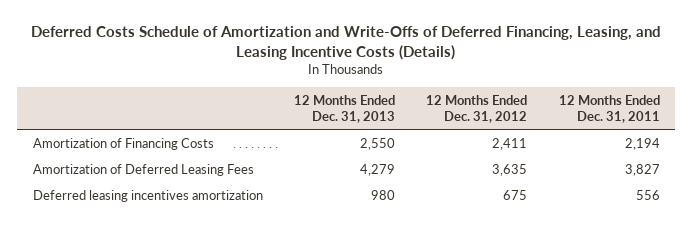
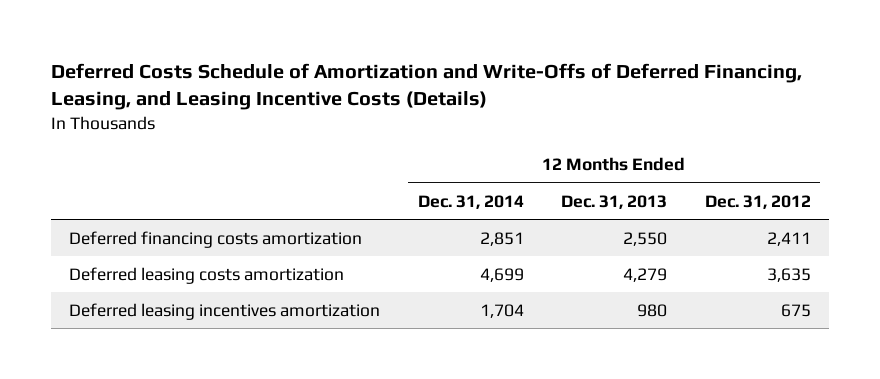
- | 12 Months Ended Dec. 31, 2013 | 12 Months Ended Dec. 31, 2012 | 12 Months Ended Dec. 31, 2011
+ | 12 Months Ended Dec. 31, 2014 | 12 Months Ended Dec. 31, 2013 | 12 Months Ended Dec. 31, 2012
- Amortization of Financing Costs | 2,550 | 2,411 | 2,194
- Amortization of Deferred Leasing Fees | 4,279 | 3,635 | 3,827
+ Deferred financing costs amortization | 2,851 | 2,550 | 2,411
+ Deferred leasing costs amortization | 4,699 | 4,279 | 3,635

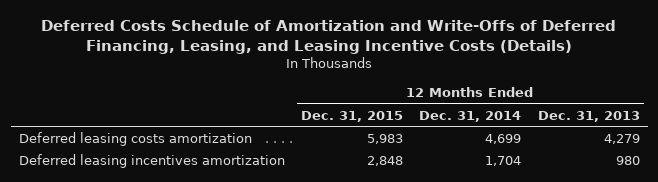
- | 12 Months Ended Dec. 31, 2014 | 12 Months Ended Dec. 31, 2013 | 12 Months Ended Dec. 31, 2012
+ | 12 Months Ended Dec. 31, 2015 | 12 Months Ended Dec. 31, 2014 | 12 Months Ended Dec. 31, 2013
- Deferred financing costs amortization | 2,851 | 2,550 | 2,411

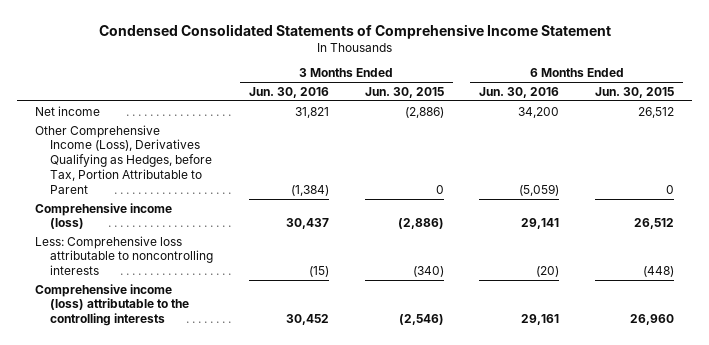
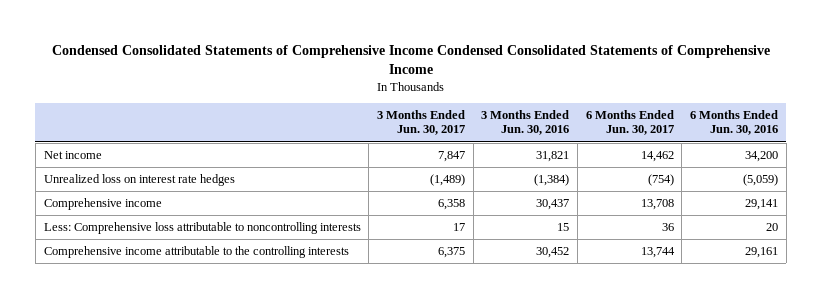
- Condensed Consolidated Statements of Comprehensive Income Statement
+ Condensed Consolidated Statements of Comprehensive Income Condensed Consolidated Statements of Comprehensive Income
- | 3 Months Ended Jun. 30, 2016 | 3 Months Ended Jun. 30, 2015 | 6 Months Ended Jun. 30, 2016 | 6 Months Ended Jun. 30, 2015
+ | 3 Months Ended Jun. 30, 2017 | 3 Months Ended Jun. 30, 2016 | 6 Months Ended Jun. 30, 2017 | 6 Months Ended Jun. 30, 2016
- Other Comprehensive Income (Loss), Derivatives Qualifying as Hedges, before Tax, Portion Attributable to Parent | (1,384) | 0 | (5,059) | 0
- Comprehensive income (loss) | 30,437 | (2,886) | 29,141 | 26,512
- Less: Comprehensive loss attributable to noncontrolling interests | (15) | (340) | (20) | (448)
- Comprehensive income (loss) attributable to the controlling interests | 30,452 | (2,546) | 29,161 | 26,960
+ Unrealized loss on interest rate hedges | (1,489) | (1,384) | (754) | (5,059)
+ Comprehensive income | 6,358 | 30,437 | 13,708 | 29,141
+ Less: Comprehensive loss attributable to noncontrolling interests | 17 | 15 | 36 | 20
+ Comprehensive income attributable to the controlling interests | 6,375 | 30,452 | 13,744 | 29,161

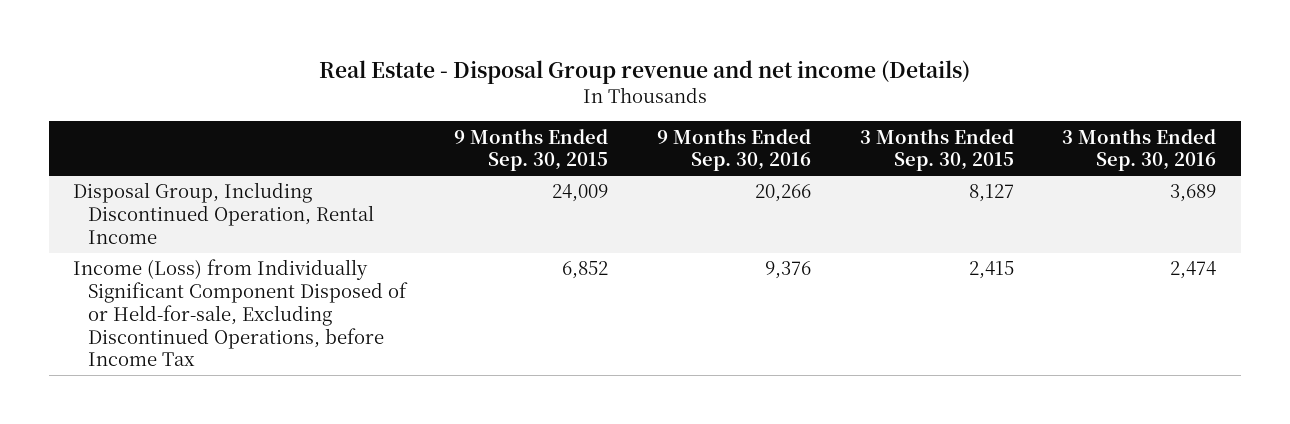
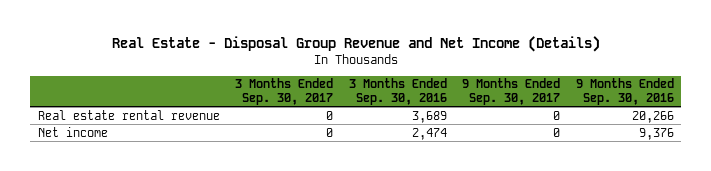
- Real Estate - Disposal Group revenue and net income (Details)
+ Real Estate - Disposal Group Revenue and Net Income (Details)
- | 9 Months Ended Sep. 30, 2015 | 9 Months Ended Sep. 30, 2016 | 3 Months Ended Sep. 30, 2015 | 3 Months Ended Sep. 30, 2016
+ | 3 Months Ended Sep. 30, 2017 | 3 Months Ended Sep. 30, 2016 | 9 Months Ended Sep. 30, 2017 | 9 Months Ended Sep. 30, 2016
- Disposal Group, Including Discontinued Operation, Rental Income | 24,009 | 20,266 | 8,127 | 3,689
- Income (Loss) from Individually Significant Component Disposed of or Held-for-sale, Excluding Discontinued Operations, before Income Tax | 6,852 | 9,376 | 2,415 | 2,474
+ Real estate rental revenue | 0 | 3,689 | 0 | 20,266
+ Net income | 0 | 2,474 | 0 | 9,376

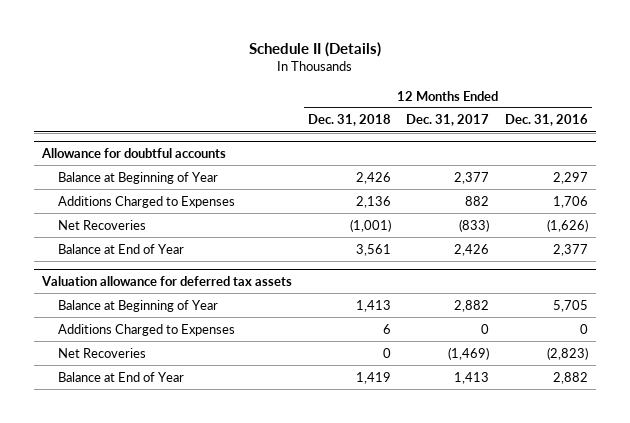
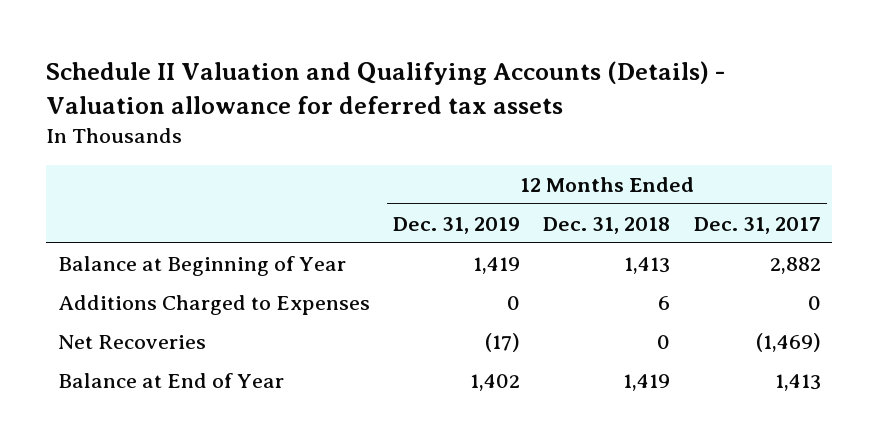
- Schedule II (Details)
+ Schedule II Valuation and Qualifying Accounts (Details) - Valuation allowance for deferred tax assets
- | 12 Months Ended Dec. 31, 2018 | 12 Months Ended Dec. 31, 2017 | 12 Months Ended Dec. 31, 2016
+ | 12 Months Ended Dec. 31, 2019 | 12 Months Ended Dec. 31, 2018 | 12 Months Ended Dec. 31, 2017
- Allowance for doubtful accounts
- Balance at Beginning of Year | 2,426 | 2,377 | 2,297
- Additions Charged to Expenses | 2,136 | 882 | 1,706
- Net Recoveries | (1,001) | (833) | (1,626)
- Balance at End of Year | 3,561 | 2,426 | 2,377
- Valuation allowance for deferred tax assets

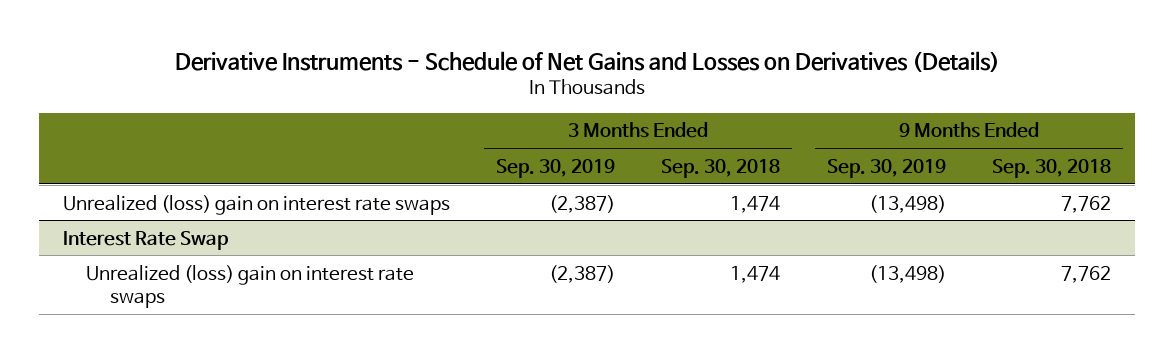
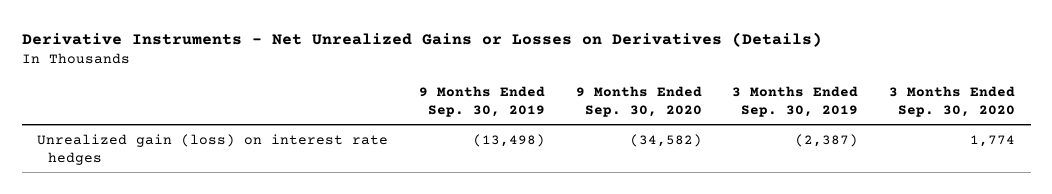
- Derivative Instruments - Schedule of Net Gains and Losses on Derivatives (Details)
+ Derivative Instruments - Net Unrealized Gains or Losses on Derivatives (Details)
- | 3 Months Ended Sep. 30, 2019 | 3 Months Ended Sep. 30, 2018 | 9 Months Ended Sep. 30, 2019 | 9 Months Ended Sep. 30, 2018
+ | 9 Months Ended Sep. 30, 2019 | 9 Months Ended Sep. 30, 2020 | 3 Months Ended Sep. 30, 2019 | 3 Months Ended Sep. 30, 2020
- Unrealized (loss) gain on interest rate swaps | (2,387) | 1,474 | (13,498) | 7,762
- Interest Rate Swap
- Unrealized (loss) gain on interest rate swaps | (2,387) | 1,474 | (13,498) | 7,762
+ Unrealized gain (loss) on interest rate hedges | (13,498) | (34,582) | (2,387) | 1,774

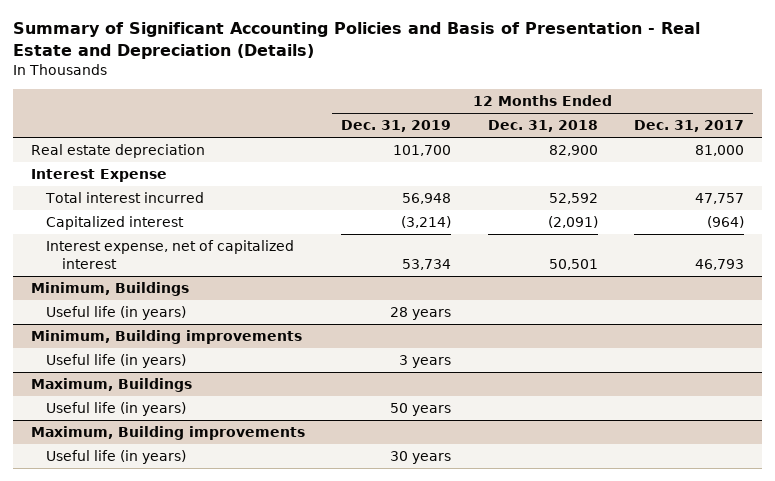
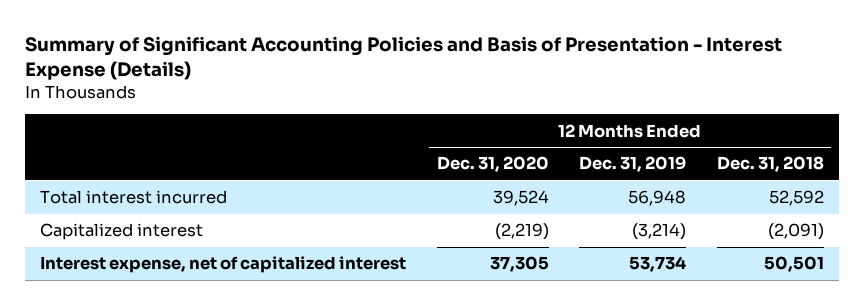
- Summary of Significant Accounting Policies and Basis of Presentation - Real Estate and Depreciation (Details)
+ Summary of Significant Accounting Policies and Basis of Presentation - Interest Expense (Details)
- | 12 Months Ended Dec. 31, 2019 | 12 Months Ended Dec. 31, 2018 | 12 Months Ended Dec. 31, 2017
+ | 12 Months Ended Dec. 31, 2020 | 12 Months Ended Dec. 31, 2019 | 12 Months Ended Dec. 31, 2018
- Real estate depreciation | 101,700 | 82,900 | 81,000
- Interest Expense
- Minimum, Buildings
- Useful life (in years) | 28 years | |
- Minimum, Building improvements
- Useful life (in years) | 3 years | |
- Maximum, Buildings
- Useful life (in years) | 50 years | |
- Maximum, Building improvements
- Useful life (in years) | 30 years | |

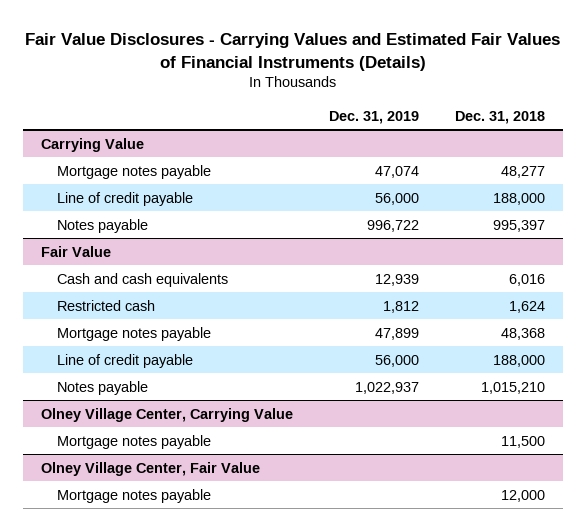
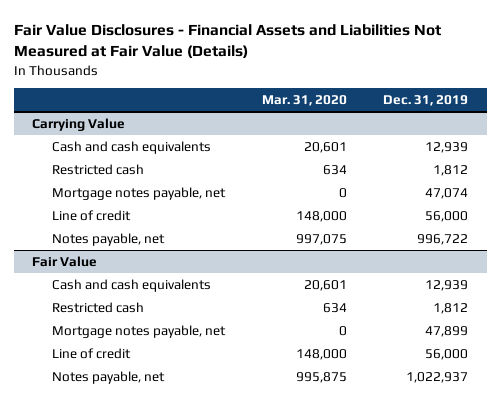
- Fair Value Disclosures - Carrying Values and Estimated Fair Values of Financial Instruments (Details)
+ Fair Value Disclosures - Financial Assets and Liabilities Not Measured at Fair Value (Details)
- | Dec. 31, 2019 | Dec. 31, 2018
+ | Mar. 31, 2020 | Dec. 31, 2019
@ Carrying Value
- Mortgage notes payable | 47,074 | 48,277
- Line of credit payable | 56,000 | 188,000
- Notes payable | 996,722 | 995,397
+ Cash and cash equivalents | 20,601 | 12,939
+ Restricted cash | 634 | 1,812
+ Mortgage notes payable, net | 0 | 47,074
+ Line of credit | 148,000 | 56,000
+ Notes payable, net | 997,075 | 996,722
@ Fair Value
- Mortgage notes payable | 47,899 | 48,368
- Line of credit payable | 56,000 | 188,000
- Notes payable | 1,022,937 | 1,015,210
- Olney Village Center, Carrying Value
- Mortgage notes payable | | 11,500
- Olney Village Center, Fair Value
- Mortgage notes payable | | 12,000
@ Fair Value
+ Mortgage notes payable, net | 0 | 47,899
+ Line of credit | 148,000 | 56,000
+ Notes payable, net | 995,875 | 1,022,937

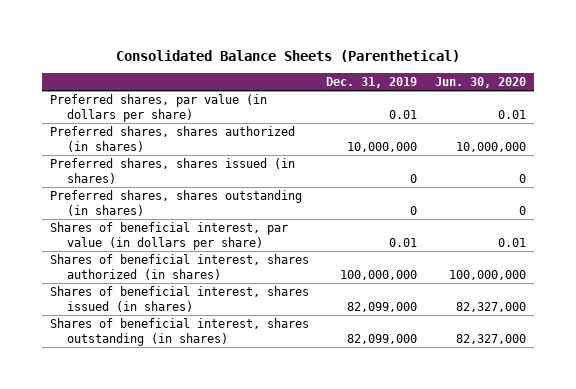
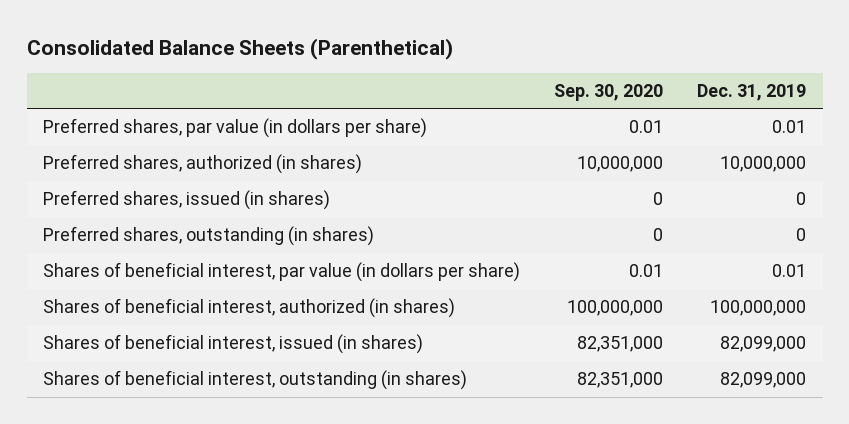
- | Dec. 31, 2019 | Jun. 30, 2020
+ | Sep. 30, 2020 | Dec. 31, 2019
- Preferred shares, shares authorized (in shares) | 10,000,000 | 10,000,000
- Preferred shares, shares issued (in shares) | 0 | 0
- Preferred shares, shares outstanding (in shares) | 0 | 0
+ Preferred shares, authorized (in shares) | 10,000,000 | 10,000,000
+ Preferred shares, issued (in shares) | 0 | 0
+ Preferred shares, outstanding (in shares) | 0 | 0
- Shares of beneficial interest, shares authorized (in shares) | 100,000,000 | 100,000,000
- Shares of beneficial interest, shares issued (in shares) | 82,099,000 | 82,327,000
- Shares of beneficial interest, shares outstanding (in shares) | 82,099,000 | 82,327,000
+ Shares of beneficial interest, authorized (in shares) | 100,000,000 | 100,000,000
+ Shares of beneficial interest, issued (in shares) | 82,351,000 | 82,099,000
+ Shares of beneficial interest, outstanding (in shares) | 82,351,000 | 82,099,000

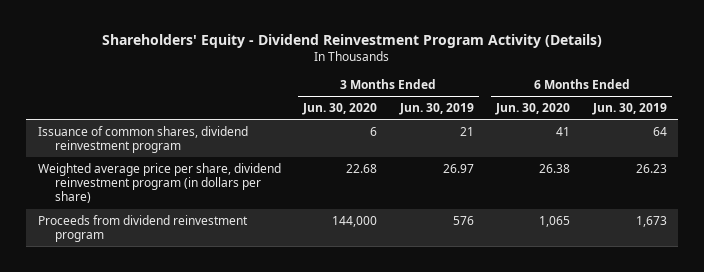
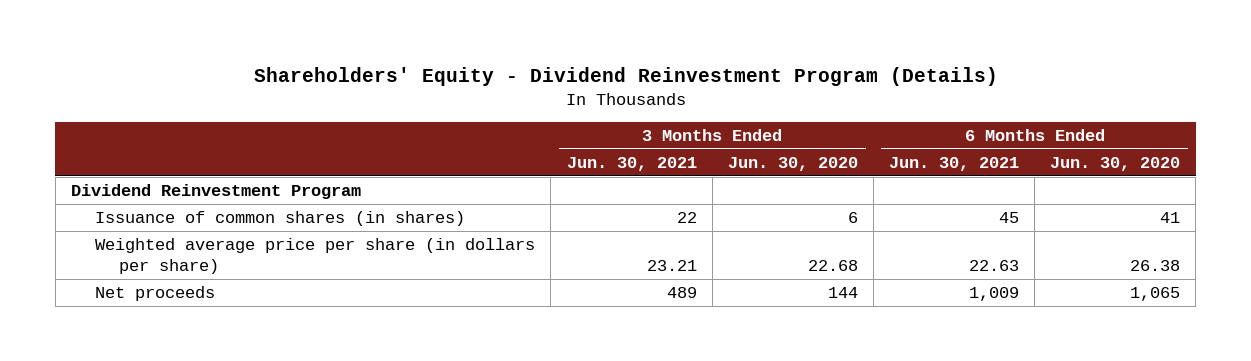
- Shareholders' Equity - Dividend Reinvestment Program Activity (Details)
+ Shareholders' Equity - Dividend Reinvestment Program (Details)
- | 3 Months Ended Jun. 30, 2020 | 3 Months Ended Jun. 30, 2019 | 6 Months Ended Jun. 30, 2020 | 6 Months Ended Jun. 30, 2019
+ | 3 Months Ended Jun. 30, 2021 | 3 Months Ended Jun. 30, 2020 | 6 Months Ended Jun. 30, 2021 | 6 Months Ended Jun. 30, 2020
- Issuance of common shares, dividend reinvestment program | 6 | 21 | 41 | 64
- Weighted average price per share, dividend reinvestment program (in dollars per share) | 22.68 | 26.97 | 26.38 | 26.23
- Proceeds from dividend reinvestment program | 144,000 | 576 | 1,065 | 1,673
+ Dividend Reinvestment Program
+ Issuance of common shares (in shares) | 22 | 6 | 45 | 41
+ Weighted average price per share (in dollars per share) | 23.21 | 22.68 | 22.63 | 26.38
+ Net proceeds | 489 | 144 | 1,009 | 1,065

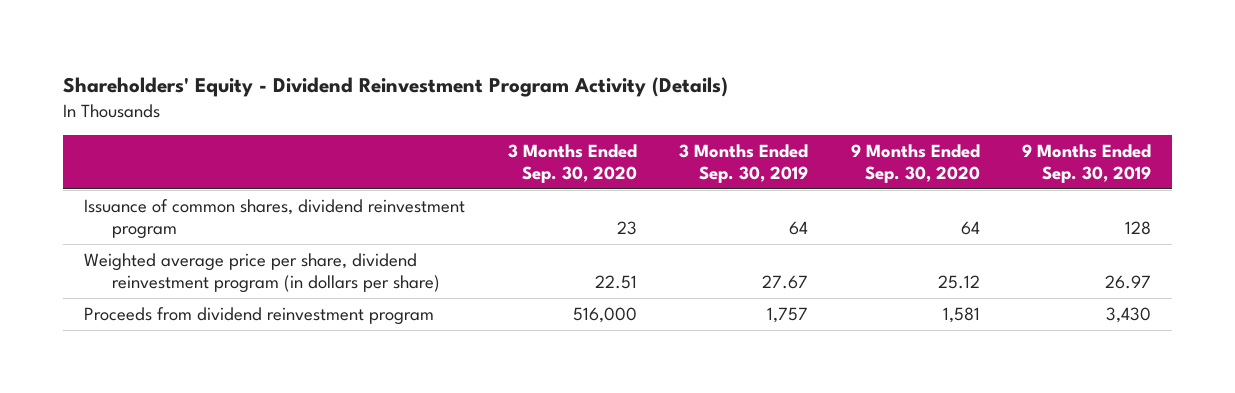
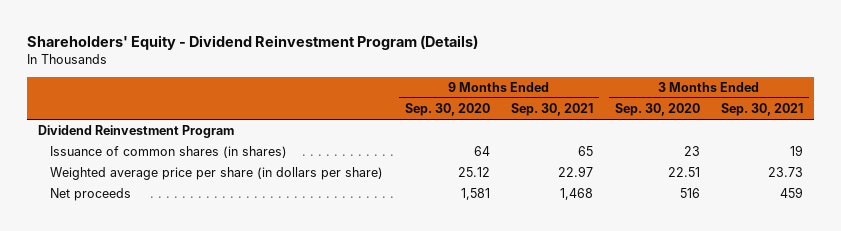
- Shareholders' Equity - Dividend Reinvestment Program Activity (Details)
+ Shareholders' Equity - Dividend Reinvestment Program (Details)
- | 3 Months Ended Sep. 30, 2020 | 3 Months Ended Sep. 30, 2019 | 9 Months Ended Sep. 30, 2020 | 9 Months Ended Sep. 30, 2019
+ | 9 Months Ended Sep. 30, 2020 | 9 Months Ended Sep. 30, 2021 | 3 Months Ended Sep. 30, 2020 | 3 Months Ended Sep. 30, 2021
- Issuance of common shares, dividend reinvestment program | 23 | 64 | 64 | 128
- Weighted average price per share, dividend reinvestment program (in dollars per share) | 22.51 | 27.67 | 25.12 | 26.97
- Proceeds from dividend reinvestment program | 516,000 | 1,757 | 1,581 | 3,430
+ Dividend Reinvestment Program
+ Issuance of common shares (in shares) | 64 | 65 | 23 | 19
+ Weighted average price per share (in dollars per share) | 25.12 | 22.97 | 22.51 | 23.73
+ Net proceeds | 1,581 | 1,468 | 516 | 459

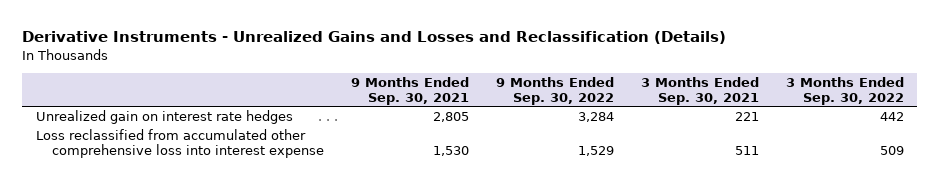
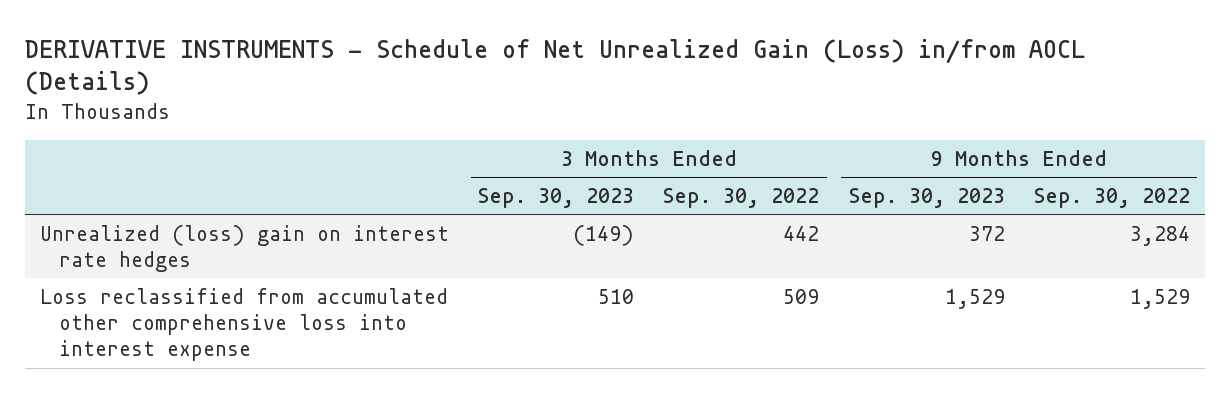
- Derivative Instruments - Unrealized Gains and Losses and Reclassification (Details)
+ DERIVATIVE INSTRUMENTS - Schedule of Net Unrealized Gain (Loss) in/from AOCL (Details)
- | 9 Months Ended Sep. 30, 2021 | 9 Months Ended Sep. 30, 2022 | 3 Months Ended Sep. 30, 2021 | 3 Months Ended Sep. 30, 2022
+ | 3 Months Ended Sep. 30, 2023 | 3 Months Ended Sep. 30, 2022 | 9 Months Ended Sep. 30, 2023 | 9 Months Ended Sep. 30, 2022
- Unrealized gain on interest rate hedges | 2,805 | 3,284 | 221 | 442
+ Unrealized (loss) gain on interest rate hedges | (149) | 442 | 372 | 3,284

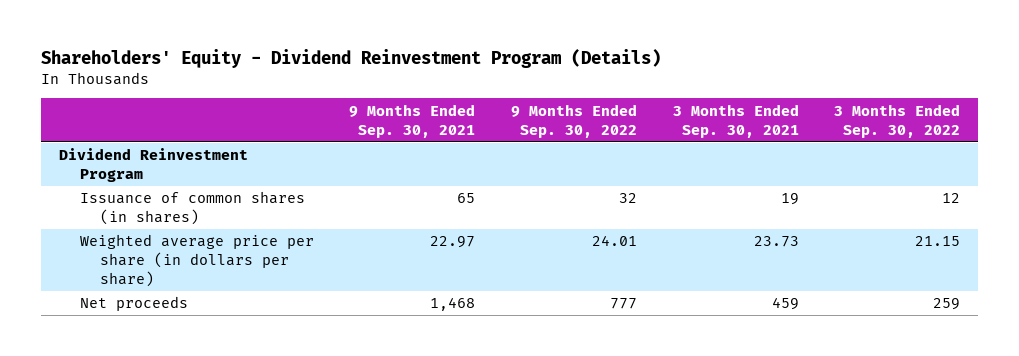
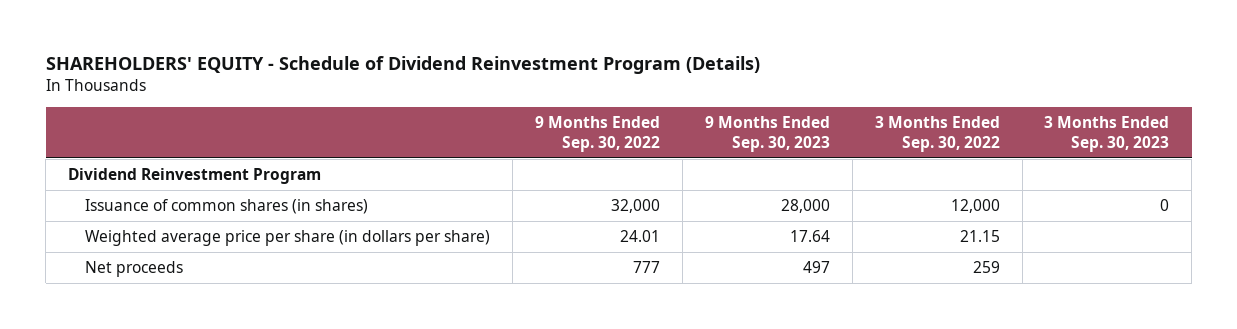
- Shareholders' Equity - Dividend Reinvestment Program (Details)
+ SHAREHOLDERS' EQUITY - Schedule of Dividend Reinvestment Program (Details)
- | 9 Months Ended Sep. 30, 2021 | 9 Months Ended Sep. 30, 2022 | 3 Months Ended Sep. 30, 2021 | 3 Months Ended Sep. 30, 2022
+ | 9 Months Ended Sep. 30, 2022 | 9 Months Ended Sep. 30, 2023 | 3 Months Ended Sep. 30, 2022 | 3 Months Ended Sep. 30, 2023
- Issuance of common shares (in shares) | 65 | 32 | 19 | 12
+ Issuance of common shares (in shares) | 32,000 | 28,000 | 12,000 | 0

